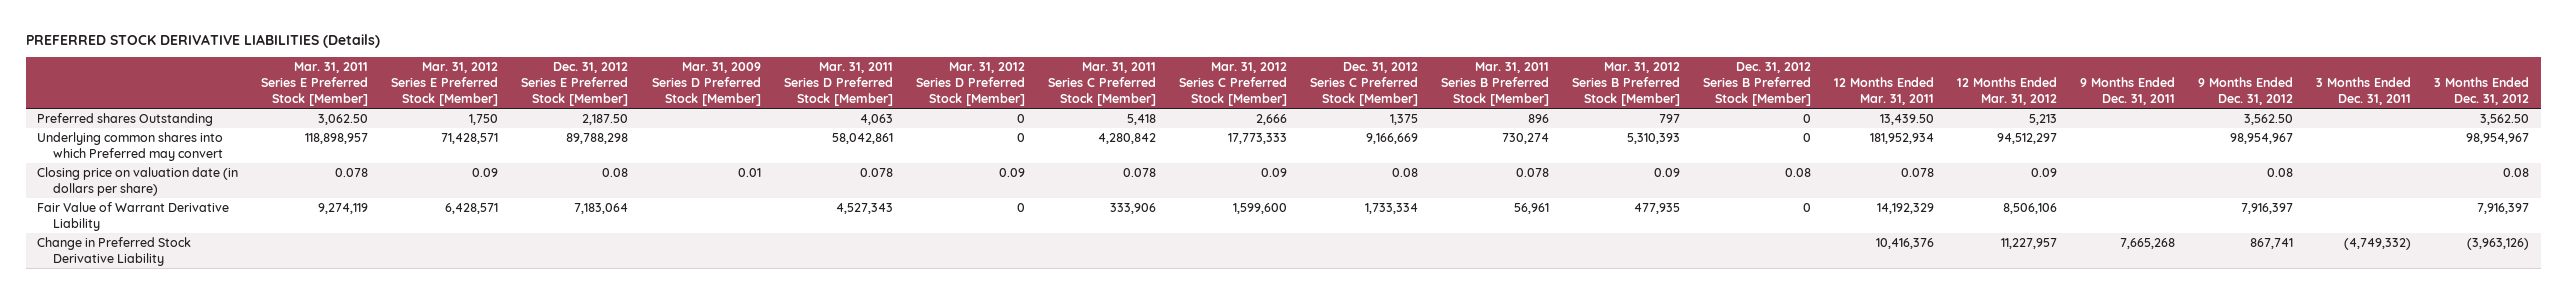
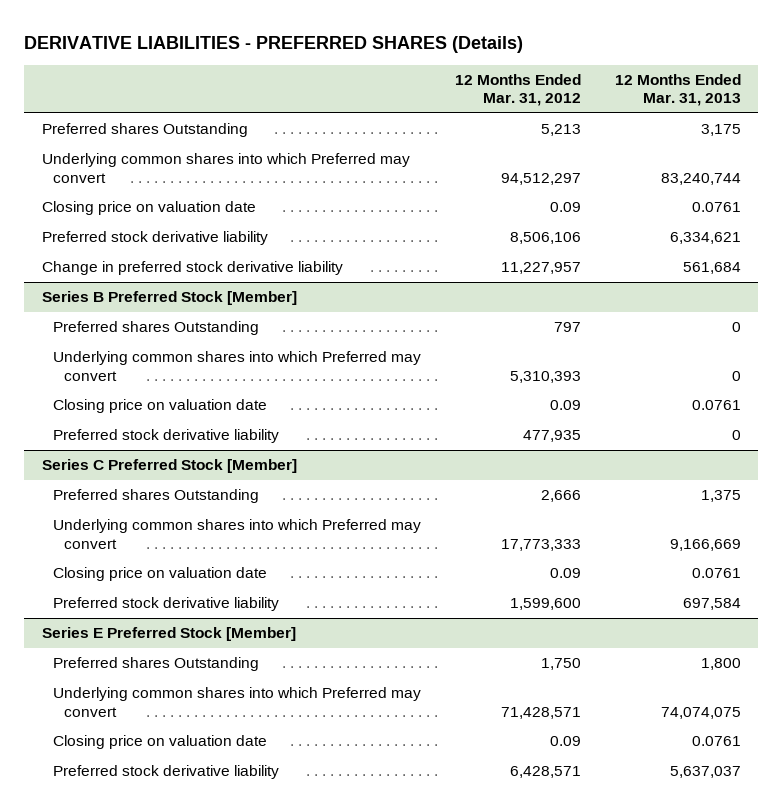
- PREFERRED STOCK DERIVATIVE LIABILITIES (Details)
+ DERIVATIVE LIABILITIES - PREFERRED SHARES (Details)
- | Mar. 31, 2011 Series E Preferred Stock [Member] | Mar. 31, 2012 Series E Preferred Stock [Member] | Dec. 31, 2012 Series E Preferred Stock [Member] | Mar. 31, 2009 Series D Preferred Stock [Member] | Mar. 31, 2011 Series D Preferred Stock [Member] | Mar. 31, 2012 Series D Preferred Stock [Member] | Mar. 31, 2011 Series C Preferred Stock [Member] | Mar. 31, 2012 Series C Preferred Stock [Member] | Dec. 31, 2012 Series C Preferred Stock [Member] | Mar. 31, 2011 Series B Preferred Stock [Member] | Mar. 31, 2012 Series B Preferred Stock [Member] | Dec. 31, 2012 Series B Preferred Stock [Member] | 12 Months Ended Mar. 31, 2011 | 12 Months Ended Mar. 31, 2012 | 9 Months Ended Dec. 31, 2011 | 9 Months Ended Dec. 31, 2012 | 3 Months Ended Dec. 31, 2011 | 3 Months Ended Dec. 31, 2012
+ | 12 Months Ended Mar. 31, 2012 | 12 Months Ended Mar. 31, 2013
- Closing price on valuation date (in dollars per share) | 0.078 | 0.09 | 0.08 | 0.01 | 0.078 | 0.09 | 0.078 | 0.09 | 0.08 | 0.078 | 0.09 | 0.08 | 0.078 | 0.09 | | 0.08 | | 0.08
- Fair Value of Warrant Derivative Liability | 9,274,119 | 6,428,571 | 7,183,064 | | 4,527,343 | 0 | 333,906 | 1,599,600 | 1,733,334 | 56,961 | 477,935 | 0 | 14,192,329 | 8,506,106 | | 7,916,397 | | 7,916,397
- Change in Preferred Stock Derivative Liability | | | | | | | | | | | | | 10,416,376 | 11,227,957 | 7,665,268 | 867,741 | (4,749,332) | (3,963,126)
+ Closing price on valuation date | 0.09 | 0.0761
+ Preferred stock derivative liability | 8,506,106 | 6,334,621
+ Change in preferred stock derivative liability | 11,227,957 | 561,684
+ Series B Preferred Stock [Member]
+ Preferred shares Outstanding | 797 | 0
+ Underlying common shares into which Preferred may convert | 5,310,393 | 0
+ Closing price on valuation date | 0.09 | 0.0761
+ Preferred stock derivative liability | 477,935 | 0
+ Series C Preferred Stock [Member]
+ Preferred shares Outstanding | 2,666 | 1,375
+ Underlying common shares into which Preferred may convert | 17,773,333 | 9,166,669
+ Closing price on valuation date | 0.09 | 0.0761
+ Preferred stock derivative liability | 1,599,600 | 697,584
+ Series E Preferred Stock [Member]
+ Preferred shares Outstanding | 1,750 | 1,800
+ Underlying common shares into which Preferred may convert | 71,428,571 | 74,074,075
+ Closing price on valuation date | 0.09 | 0.0761
+ Preferred stock derivative liability | 6,428,571 | 5,637,037

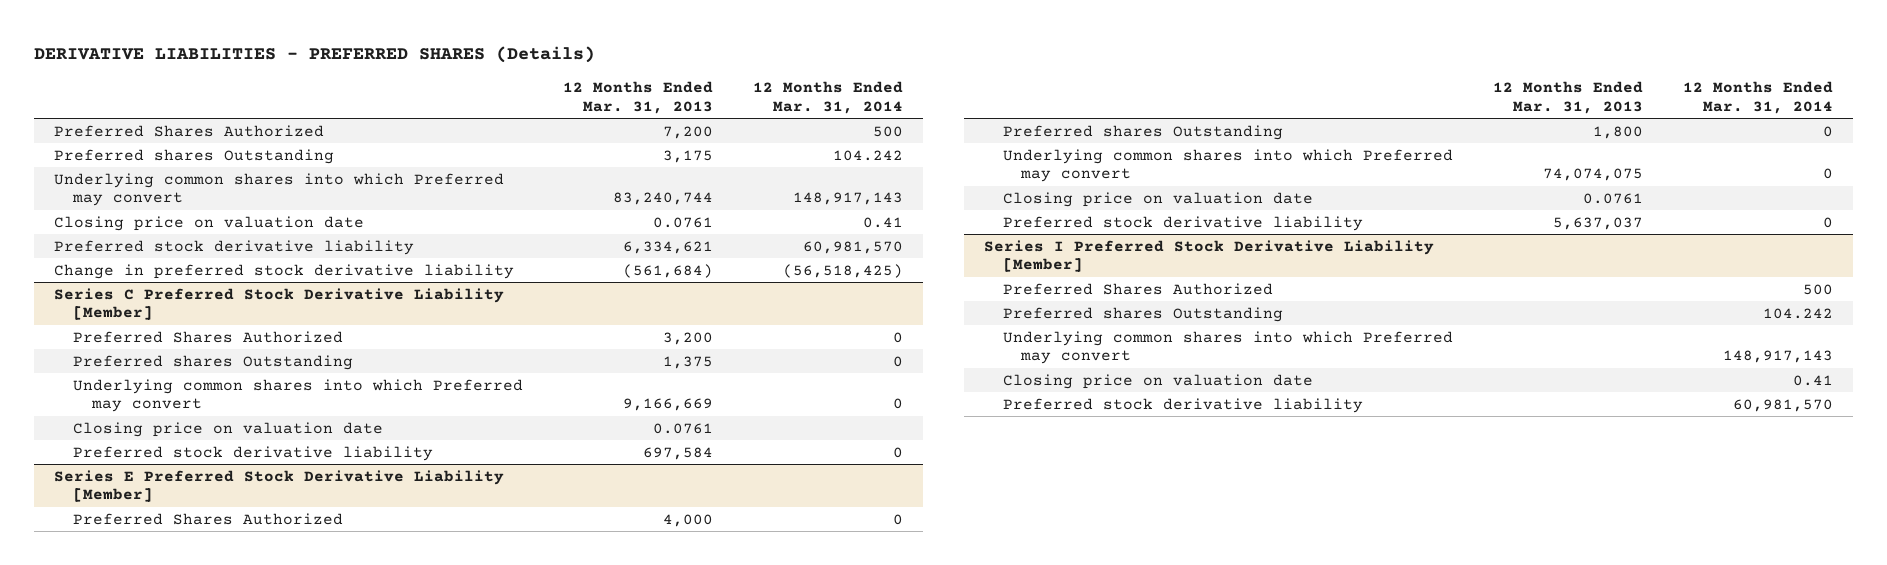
- | 12 Months Ended Mar. 31, 2012 | 12 Months Ended Mar. 31, 2013
+ | 12 Months Ended Mar. 31, 2013 | 12 Months Ended Mar. 31, 2014
+ Preferred Shares Authorized | 7,200 | 500
- Change in preferred stock derivative liability | 11,227,957 | 561,684
- Series B Preferred Stock [Member]
- Preferred shares Outstanding | 797 | 0
- Underlying common shares into which Preferred may convert | 5,310,393 | 0
- Closing price on valuation date | 0.09 | 0.0761
- Preferred stock derivative liability | 477,935 | 0
- Series C Preferred Stock [Member]
+ Change in preferred stock derivative liability | (561,684) | (56,518,425)
+ Series C Preferred Stock Derivative Liability [Member]
+ Preferred Shares Authorized | 3,200 | 0
- Series E Preferred Stock [Member]
+ Series E Preferred Stock Derivative Liability [Member]
+ Preferred Shares Authorized | 4,000 | 0
+ Series I Preferred Stock Derivative Liability [Member]
+ Preferred Shares Authorized | | 500
+ Preferred shares Outstanding | | 104.242
+ Underlying common shares into which Preferred may convert | | 148,917,143
+ Closing price on valuation date | | 0.41
+ Preferred stock derivative liability | | 60,981,570

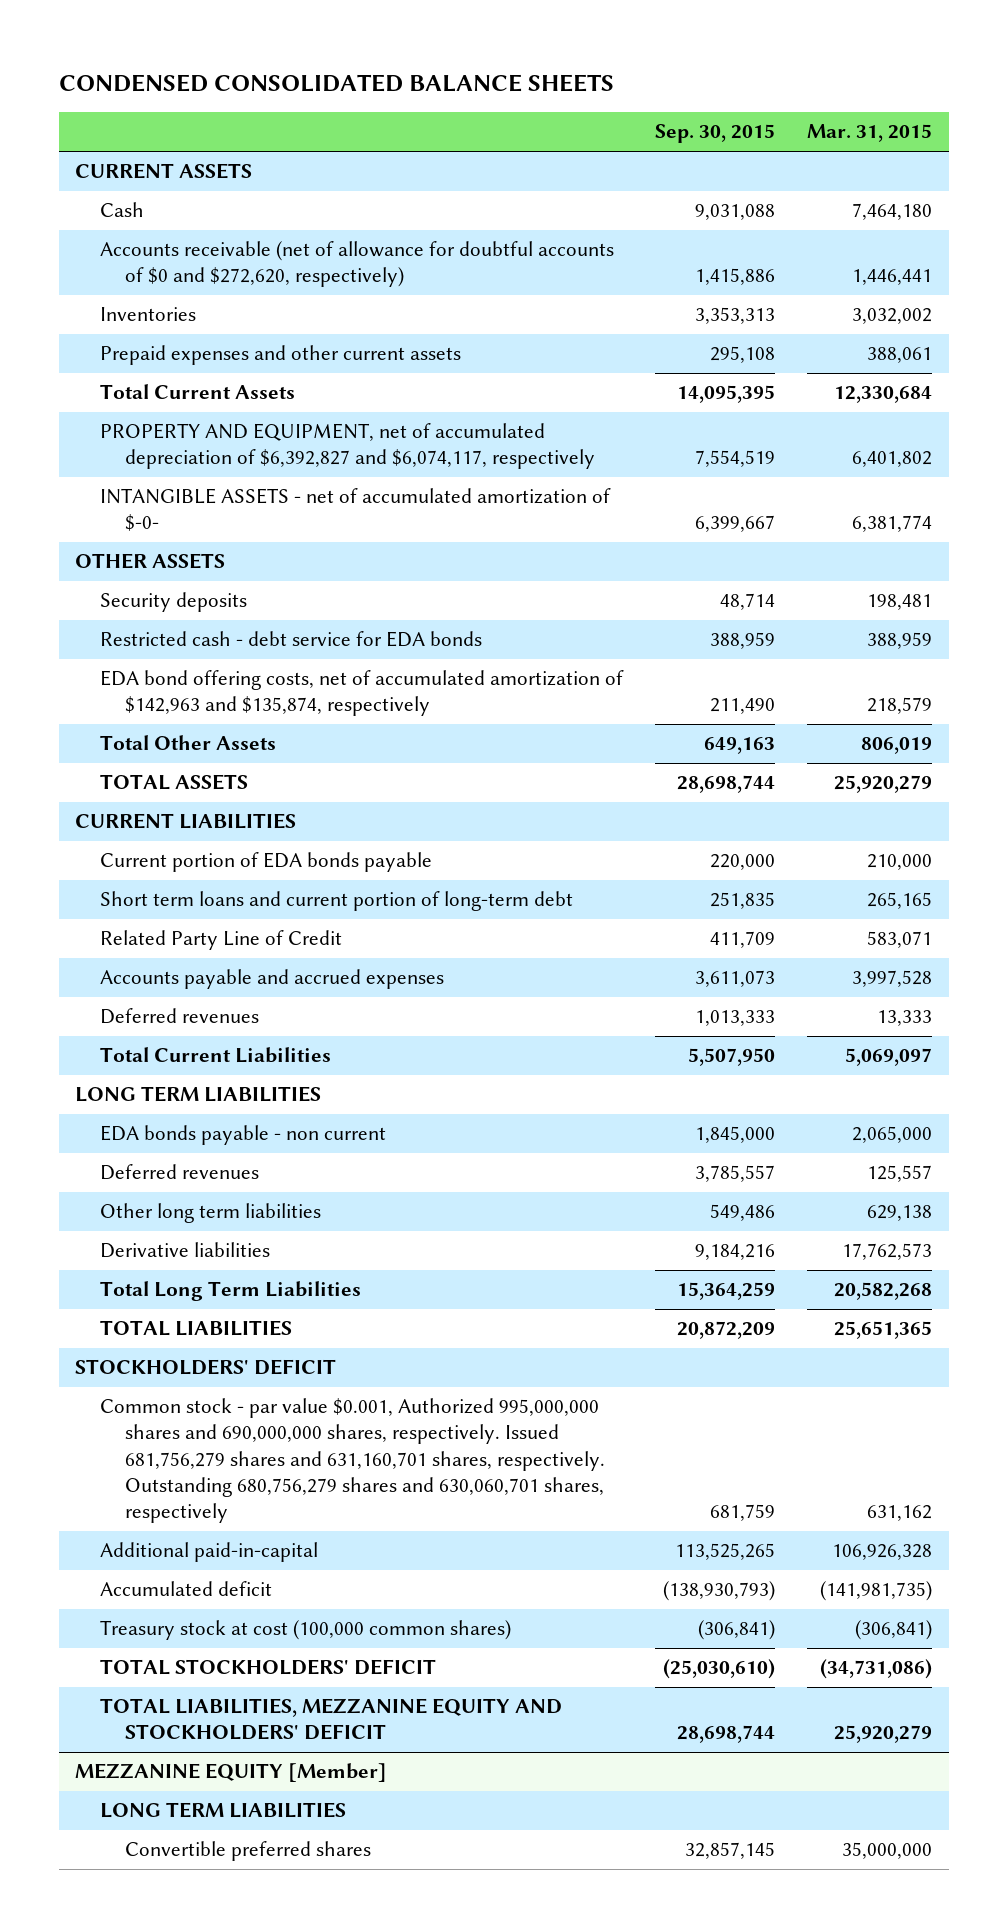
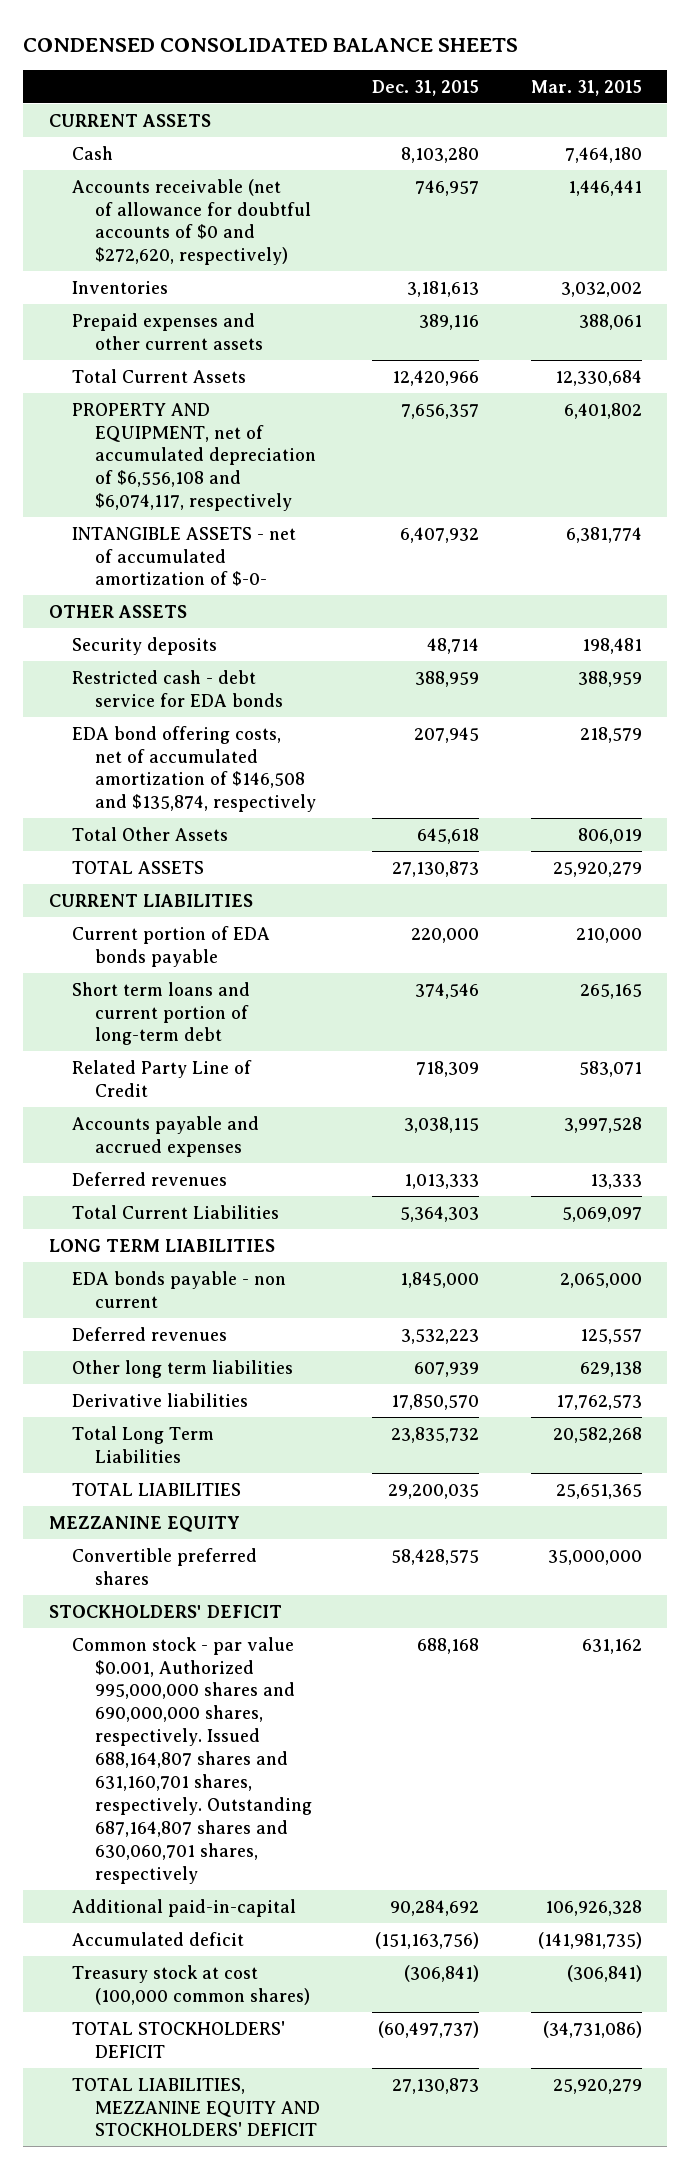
- | Sep. 30, 2015 | Mar. 31, 2015
+ | Dec. 31, 2015 | Mar. 31, 2015
- PROPERTY AND EQUIPMENT, net of accumulated depreciation of $6,392,827 and $6,074,117, respectively | 7,554,519 | 6,401,802
+ PROPERTY AND EQUIPMENT, net of accumulated depreciation of $6,556,108 and $6,074,117, respectively | 7,656,357 | 6,401,802
- EDA bond offering costs, net of accumulated amortization of $142,963 and $135,874, respectively | 211,490 | 218,579
+ EDA bond offering costs, net of accumulated amortization of $146,508 and $135,874, respectively | 207,945 | 218,579
+ MEZZANINE EQUITY
+ Convertible preferred shares | 58,428,575 | 35,000,000
- Common stock - par value $0.001, Authorized 995,000,000 shares and 690,000,000 shares, respectively. Issued 681,756,279 shares and 631,160,701 shares, respectively. Outstanding 680,756,279 shares and 630,060,701 shares, respectively | 681,759 | 631,162
+ Common stock - par value $0.001, Authorized 995,000,000 shares and 690,000,000 shares, respectively. Issued 688,164,807 shares and 631,160,701 shares, respectively. Outstanding 687,164,807 shares and 630,060,701 shares, respectively | 688,168 | 631,162
- MEZZANINE EQUITY [Member]
- LONG TERM LIABILITIES
- Convertible preferred shares | 32,857,145 | 35,000,000

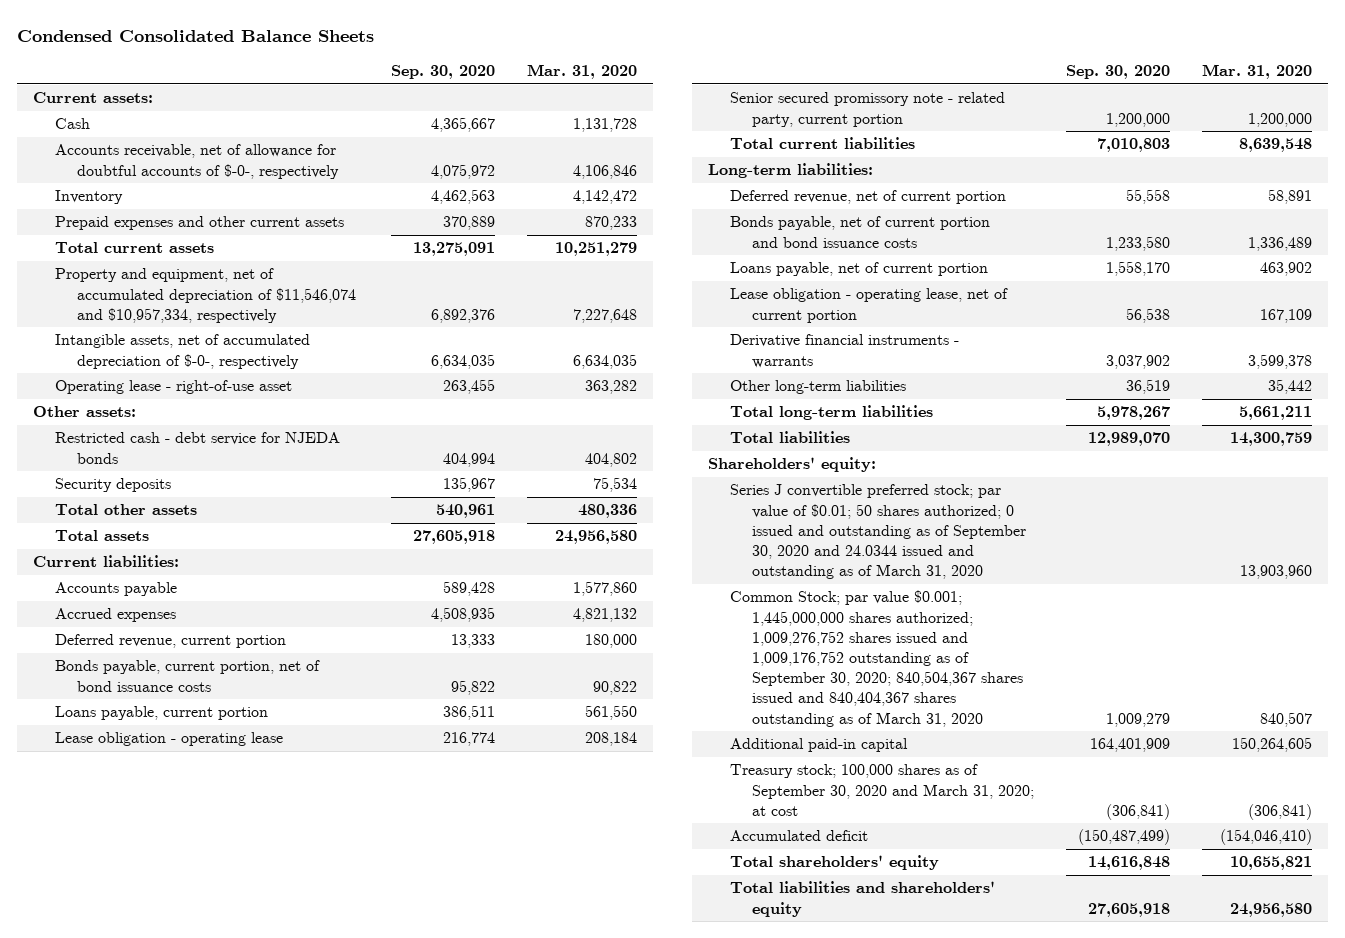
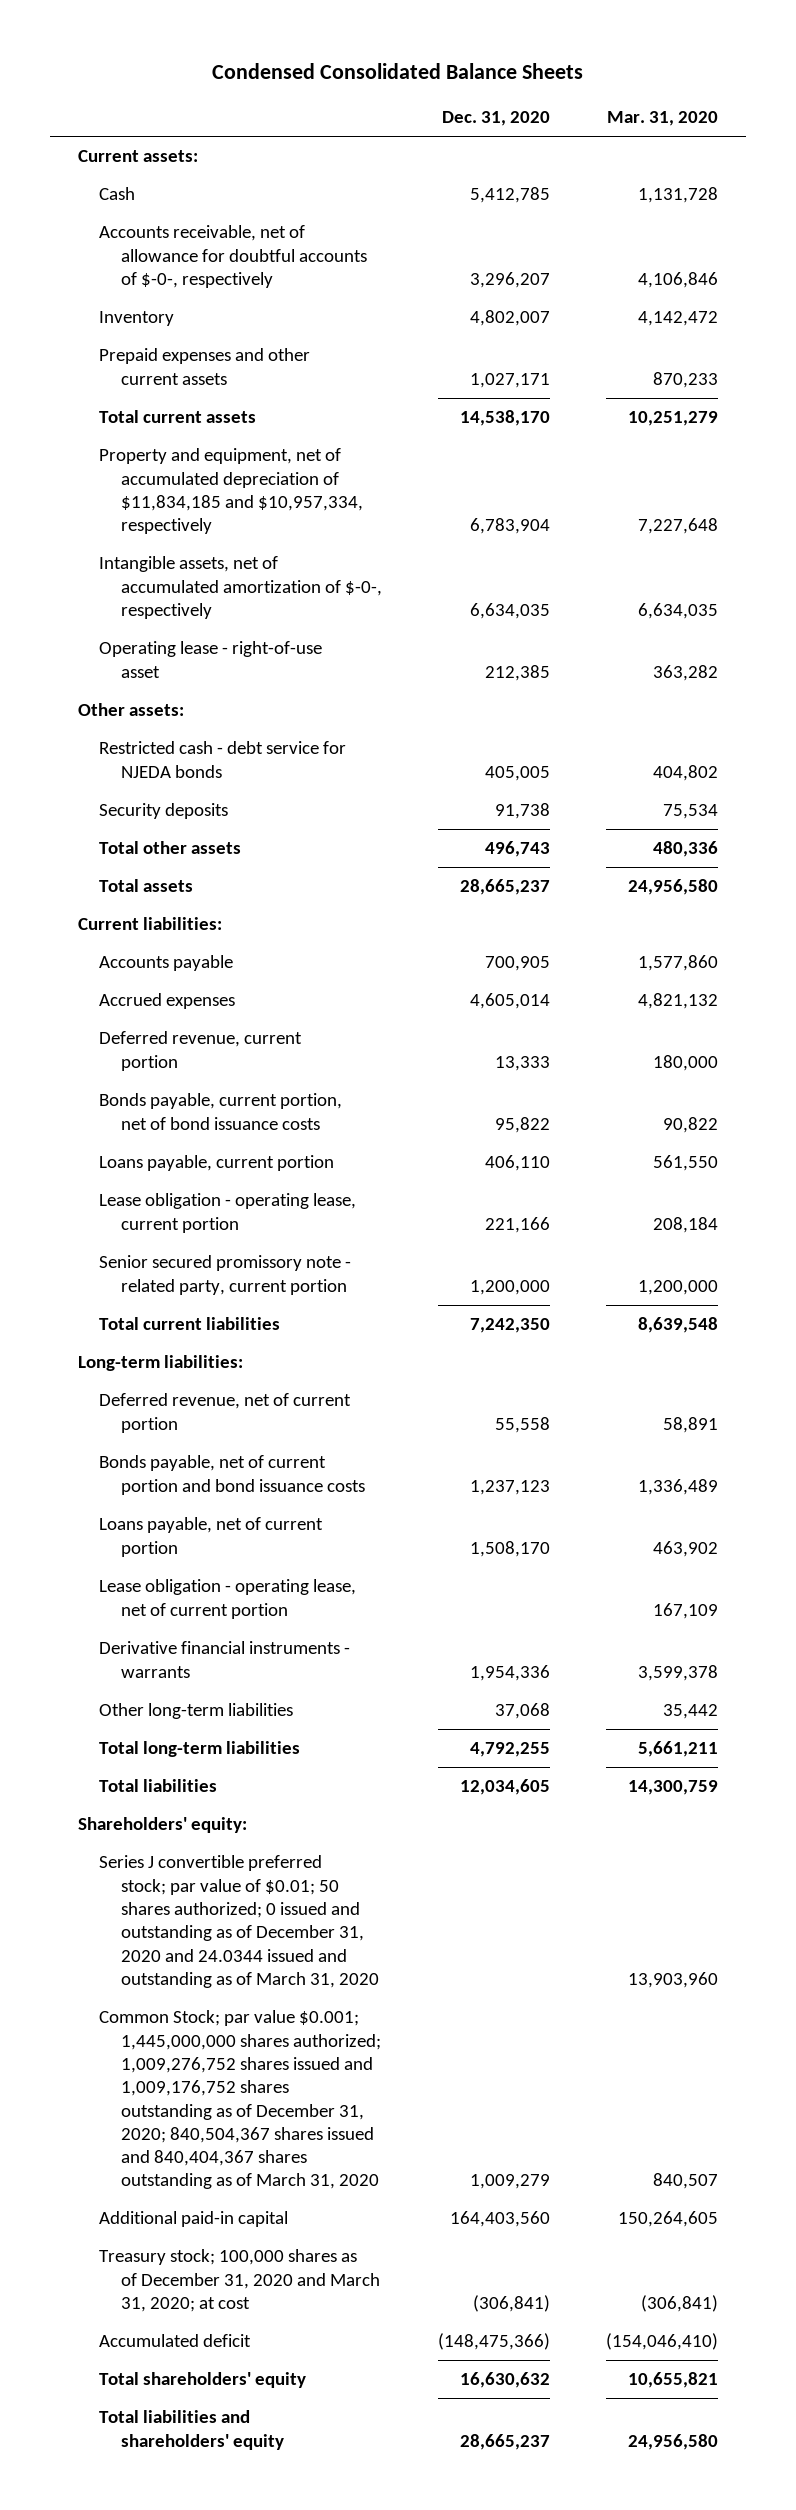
- | Sep. 30, 2020 | Mar. 31, 2020
+ | Dec. 31, 2020 | Mar. 31, 2020
- Property and equipment, net of accumulated depreciation of $11,546,074 and $10,957,334, respectively | 6,892,376 | 7,227,648
- Intangible assets, net of accumulated depreciation of $-0-, respectively | 6,634,035 | 6,634,035
+ Property and equipment, net of accumulated depreciation of $11,834,185 and $10,957,334, respectively | 6,783,904 | 7,227,648
+ Intangible assets, net of accumulated amortization of $-0-, respectively | 6,634,035 | 6,634,035
- Lease obligation - operating lease | 216,774 | 208,184
+ Lease obligation - operating lease, current portion | 221,166 | 208,184
- Series J convertible preferred stock; par value of $0.01; 50 shares authorized; 0 issued and outstanding as of September 30, 2020 and 24.0344 issued and outstanding as of March 31, 2020 | | 13,903,960
- Common Stock; par value $0.001; 1,445,000,000 shares authorized; 1,009,276,752 shares issued and 1,009,176,752 outstanding as of September 30, 2020; 840,504,367 shares issued and 840,404,367 shares outstanding as of March 31, 2020 | 1,009,279 | 840,507
+ Series J convertible preferred stock; par value of $0.01; 50 shares authorized; 0 issued and outstanding as of December 31, 2020 and 24.0344 issued and outstanding as of March 31, 2020 | | 13,903,960
+ Common Stock; par value $0.001; 1,445,000,000 shares authorized; 1,009,276,752 shares issued and 1,009,176,752 shares outstanding as of December 31, 2020; 840,504,367 shares issued and 840,404,367 shares outstanding as of March 31, 2020 | 1,009,279 | 840,507
- Treasury stock; 100,000 shares as of September 30, 2020 and March 31, 2020; at cost | (306,841) | (306,841)
+ Treasury stock; 100,000 shares as of December 31, 2020 and March 31, 2020; at cost | (306,841) | (306,841)

